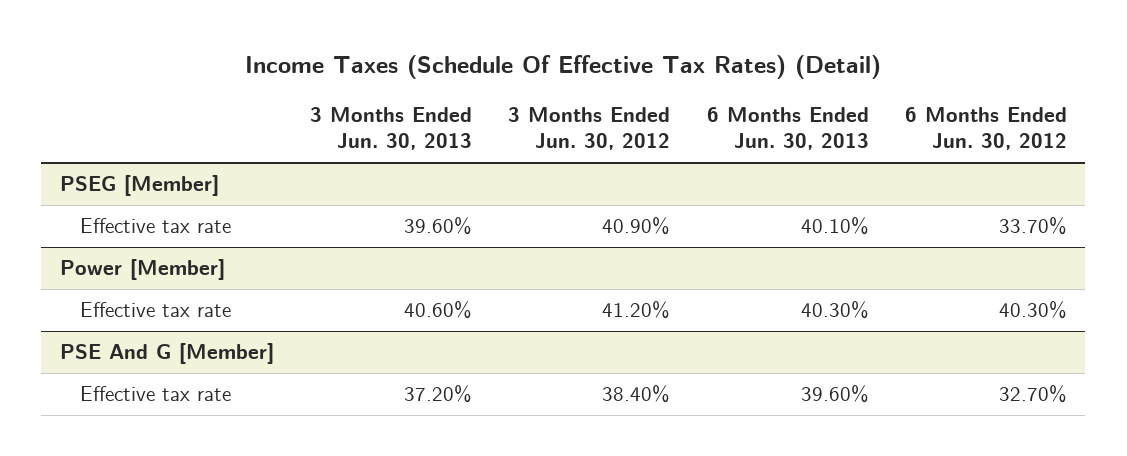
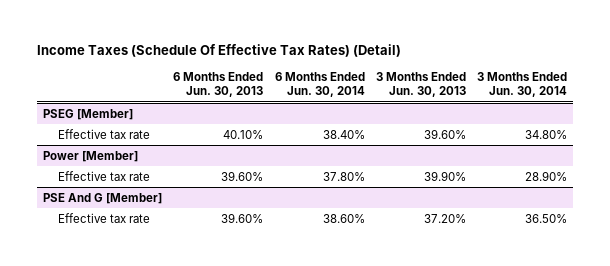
- | 3 Months Ended Jun. 30, 2013 | 3 Months Ended Jun. 30, 2012 | 6 Months Ended Jun. 30, 2013 | 6 Months Ended Jun. 30, 2012
+ | 6 Months Ended Jun. 30, 2013 | 6 Months Ended Jun. 30, 2014 | 3 Months Ended Jun. 30, 2013 | 3 Months Ended Jun. 30, 2014
@ Power [Member]
- Effective tax rate | 40.60% | 41.20% | 40.30% | 40.30%
+ Effective tax rate | 39.60% | 37.80% | 39.90% | 28.90%

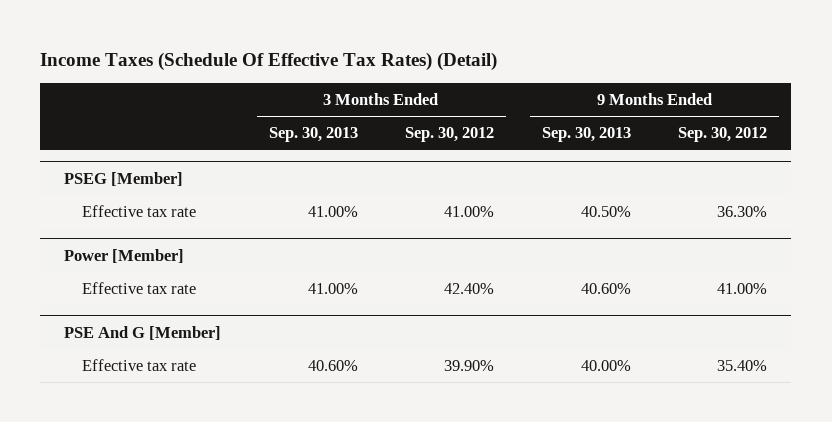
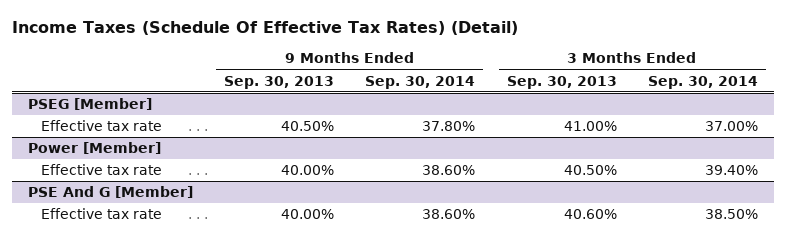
- | 3 Months Ended Sep. 30, 2013 | 3 Months Ended Sep. 30, 2012 | 9 Months Ended Sep. 30, 2013 | 9 Months Ended Sep. 30, 2012
+ | 9 Months Ended Sep. 30, 2013 | 9 Months Ended Sep. 30, 2014 | 3 Months Ended Sep. 30, 2013 | 3 Months Ended Sep. 30, 2014
@ Power [Member]
- Effective tax rate | 41.00% | 42.40% | 40.60% | 41.00%
+ Effective tax rate | 40.00% | 38.60% | 40.50% | 39.40%

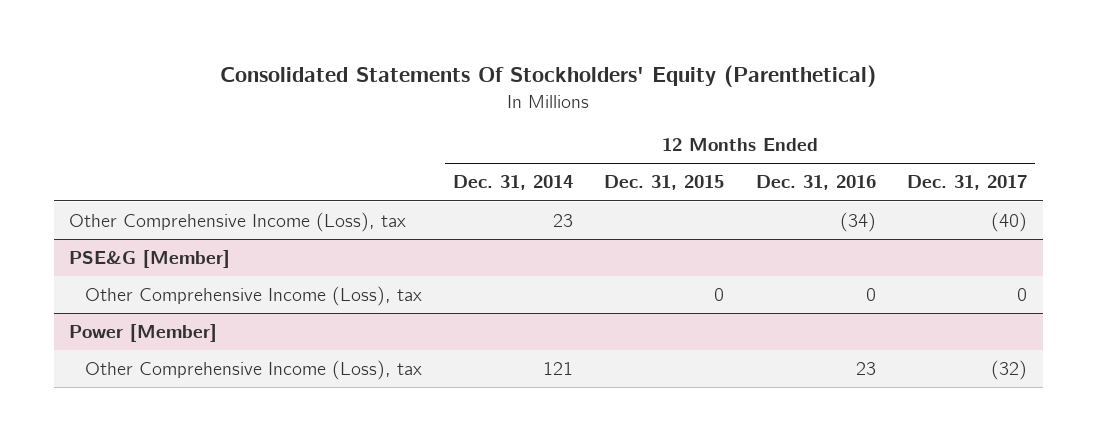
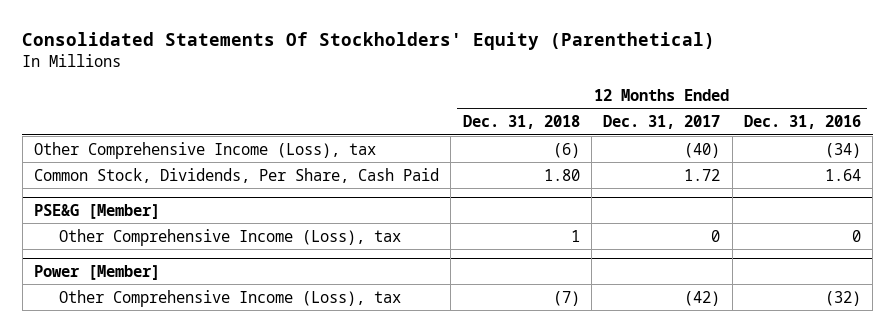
- | 12 Months Ended Dec. 31, 2014 | 12 Months Ended Dec. 31, 2015 | 12 Months Ended Dec. 31, 2016 | 12 Months Ended Dec. 31, 2017
+ | 12 Months Ended Dec. 31, 2018 | 12 Months Ended Dec. 31, 2017 | 12 Months Ended Dec. 31, 2016
+ Common Stock, Dividends, Per Share, Cash Paid | 1.80 | 1.72 | 1.64
@ Power [Member]
- Other Comprehensive Income (Loss), tax | 121 | | 23 | (32)
+ Other Comprehensive Income (Loss), tax | (7) | (42) | (32)

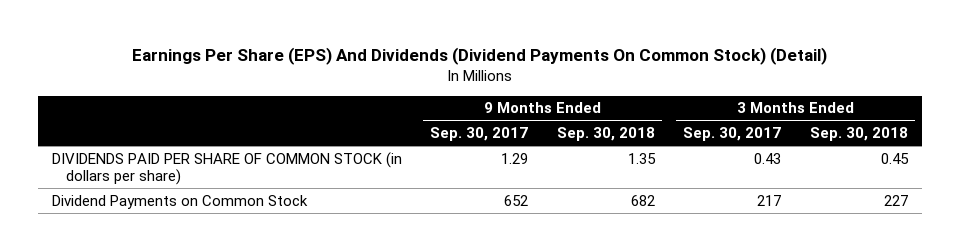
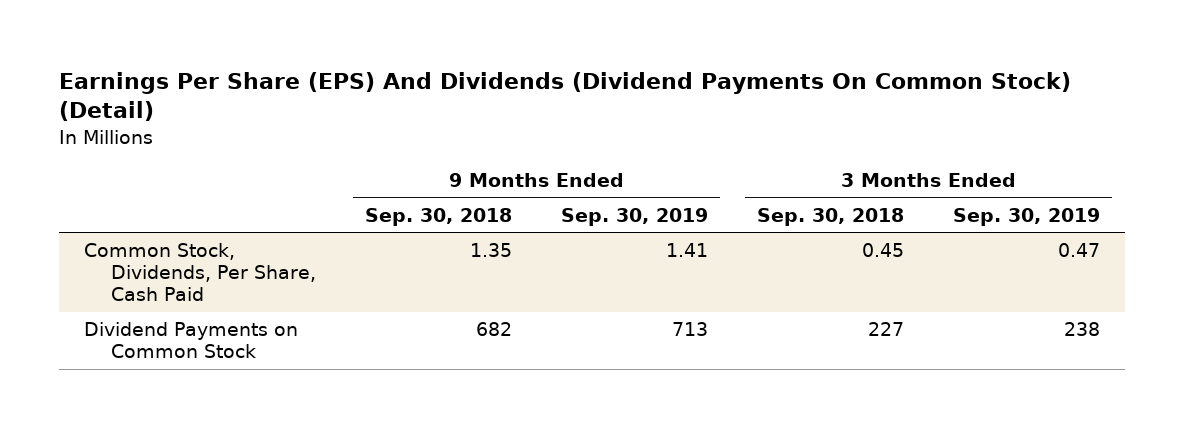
- | 9 Months Ended Sep. 30, 2017 | 9 Months Ended Sep. 30, 2018 | 3 Months Ended Sep. 30, 2017 | 3 Months Ended Sep. 30, 2018
+ | 9 Months Ended Sep. 30, 2018 | 9 Months Ended Sep. 30, 2019 | 3 Months Ended Sep. 30, 2018 | 3 Months Ended Sep. 30, 2019
- DIVIDENDS PAID PER SHARE OF COMMON STOCK (in dollars per share) | 1.29 | 1.35 | 0.43 | 0.45
+ Common Stock, Dividends, Per Share, Cash Paid | 1.35 | 1.41 | 0.45 | 0.47

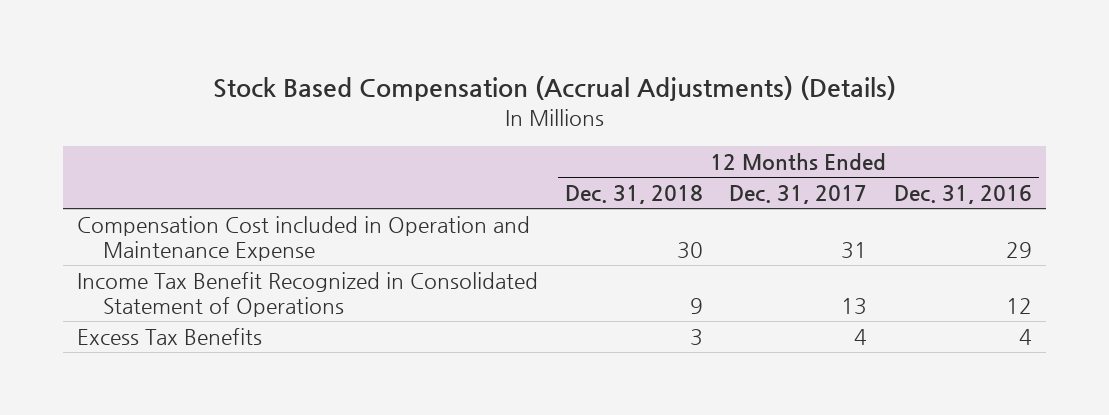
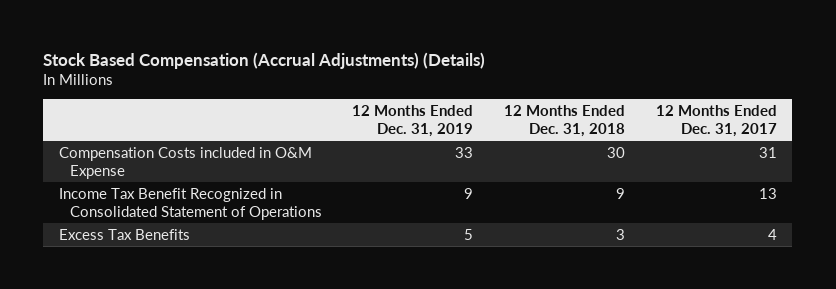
- | 12 Months Ended Dec. 31, 2018 | 12 Months Ended Dec. 31, 2017 | 12 Months Ended Dec. 31, 2016
+ | 12 Months Ended Dec. 31, 2019 | 12 Months Ended Dec. 31, 2018 | 12 Months Ended Dec. 31, 2017
- Compensation Cost included in Operation and Maintenance Expense | 30 | 31 | 29
+ Compensation Costs included in O&M Expense | 33 | 30 | 31

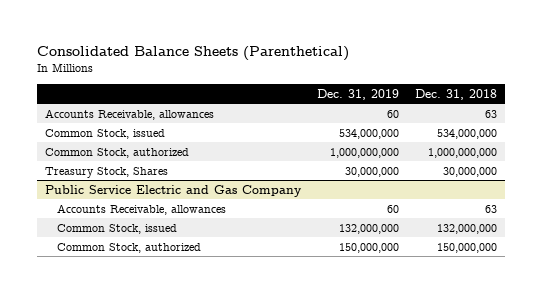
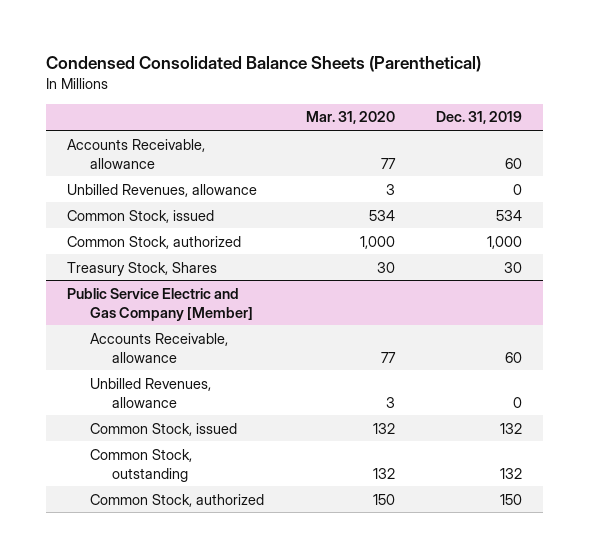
- Consolidated Balance Sheets (Parenthetical)
+ Condensed Consolidated Balance Sheets (Parenthetical)
- | Dec. 31, 2019 | Dec. 31, 2018
+ | Mar. 31, 2020 | Dec. 31, 2019
- Accounts Receivable, allowances | 60 | 63
- Common Stock, issued | 534,000,000 | 534,000,000
- Common Stock, authorized | 1,000,000,000 | 1,000,000,000
- Treasury Stock, Shares | 30,000,000 | 30,000,000
- Public Service Electric and Gas Company
- Accounts Receivable, allowances | 60 | 63
- Common Stock, issued | 132,000,000 | 132,000,000
- Common Stock, authorized | 150,000,000 | 150,000,000
+ Accounts Receivable, allowance | 77 | 60
+ Unbilled Revenues, allowance | 3 | 0
+ Common Stock, issued | 534 | 534
+ Common Stock, authorized | 1,000 | 1,000
+ Treasury Stock, Shares | 30 | 30
+ Public Service Electric and Gas Company [Member]
+ Accounts Receivable, allowance | 77 | 60
+ Unbilled Revenues, allowance | 3 | 0
+ Common Stock, issued | 132 | 132
+ Common Stock, outstanding | 132 | 132
+ Common Stock, authorized | 150 | 150

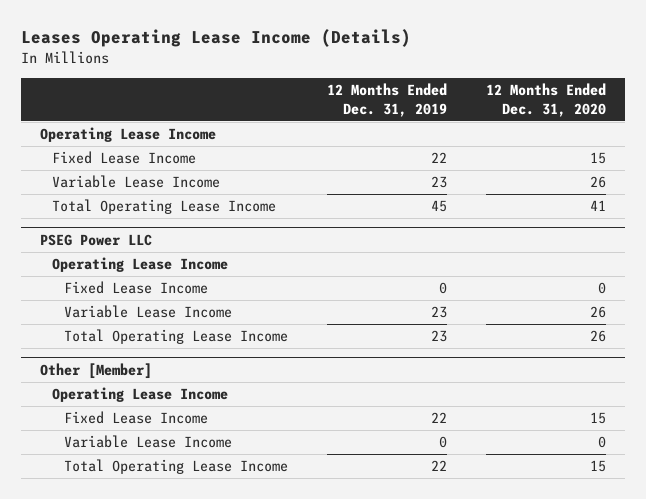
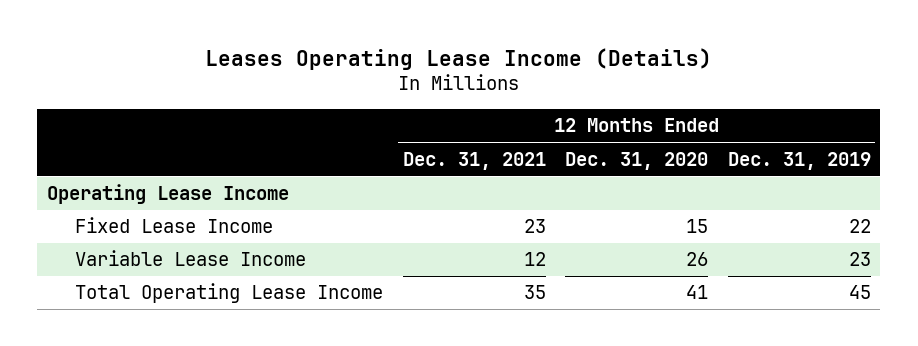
- | 12 Months Ended Dec. 31, 2019 | 12 Months Ended Dec. 31, 2020
+ | 12 Months Ended Dec. 31, 2021 | 12 Months Ended Dec. 31, 2020 | 12 Months Ended Dec. 31, 2019
- PSEG Power LLC
- Operating Lease Income
- Fixed Lease Income | 0 | 0
- Variable Lease Income | 23 | 26
- Total Operating Lease Income | 23 | 26
- Other [Member]
- Operating Lease Income
- Fixed Lease Income | 22 | 15
- Variable Lease Income | 0 | 0
- Total Operating Lease Income | 22 | 15

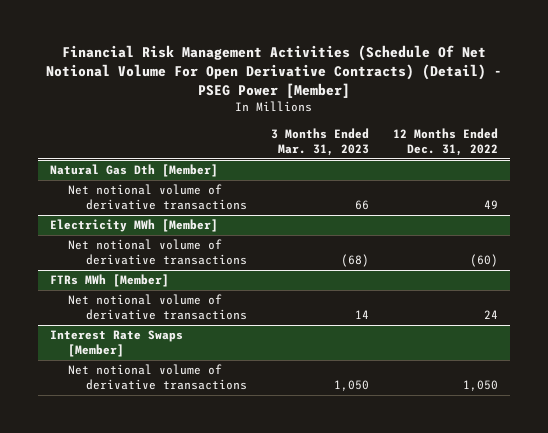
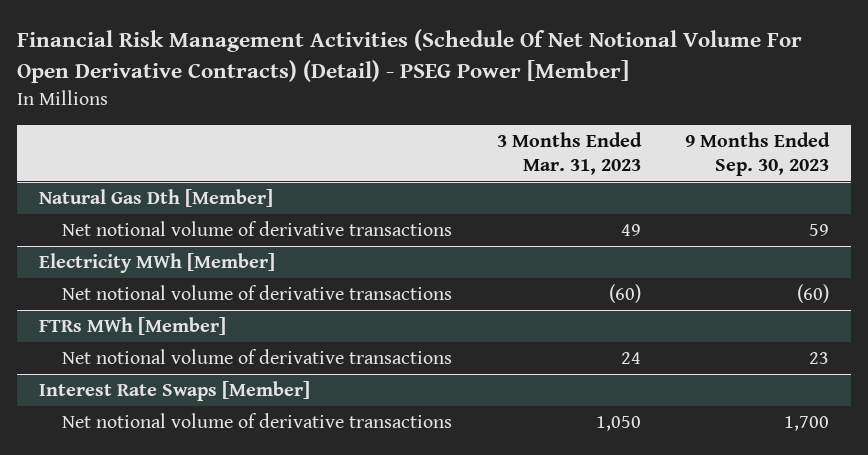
- | 3 Months Ended Mar. 31, 2023 | 12 Months Ended Dec. 31, 2022
+ | 3 Months Ended Mar. 31, 2023 | 9 Months Ended Sep. 30, 2023
@ Natural Gas Dth [Member]
- Net notional volume of derivative transactions | 66 | 49
+ Net notional volume of derivative transactions | 49 | 59
@ Electricity MWh [Member]
- Net notional volume of derivative transactions | (68) | (60)
+ Net notional volume of derivative transactions | (60) | (60)
@ FTRs MWh [Member]
- Net notional volume of derivative transactions | 14 | 24
+ Net notional volume of derivative transactions | 24 | 23

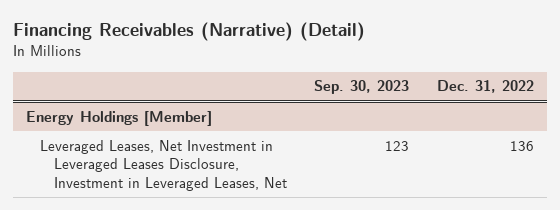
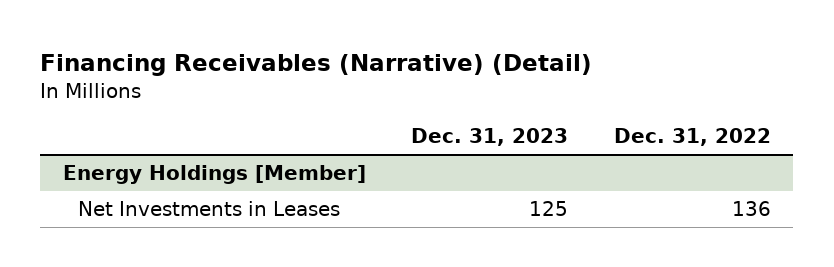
- | Sep. 30, 2023 | Dec. 31, 2022
+ | Dec. 31, 2023 | Dec. 31, 2022
@ Energy Holdings [Member]
- Leveraged Leases, Net Investment in Leveraged Leases Disclosure, Investment in Leveraged Leases, Net | 123 | 136
+ Net Investments in Leases | 125 | 136

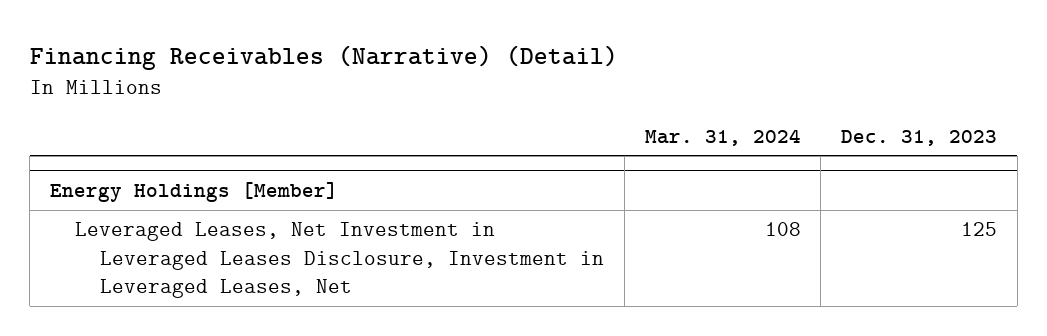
- | Dec. 31, 2023 | Dec. 31, 2022
+ | Mar. 31, 2024 | Dec. 31, 2023
@ Energy Holdings [Member]
- Net Investments in Leases | 125 | 136
+ Leveraged Leases, Net Investment in Leveraged Leases Disclosure, Investment in Leveraged Leases, Net | 108 | 125

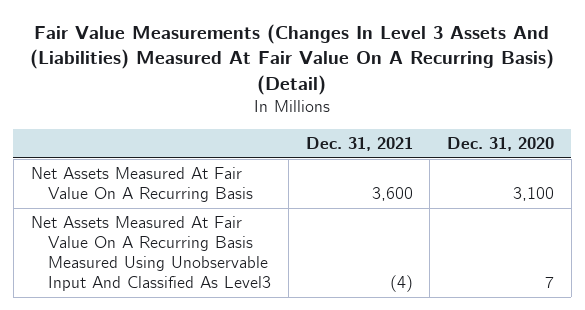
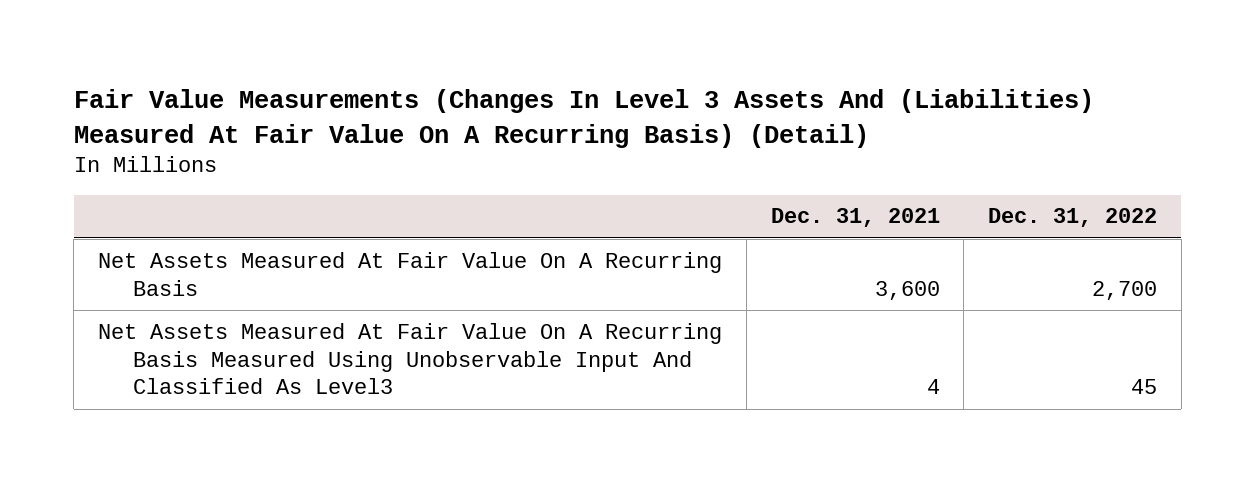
- | Dec. 31, 2021 | Dec. 31, 2020
+ | Dec. 31, 2021 | Dec. 31, 2022
- Net Assets Measured At Fair Value On A Recurring Basis Measured Using Unobservable Input And Classified As Level3 | (4) | 7
+ Net Assets Measured At Fair Value On A Recurring Basis Measured Using Unobservable Input And Classified As Level3 | 4 | 45

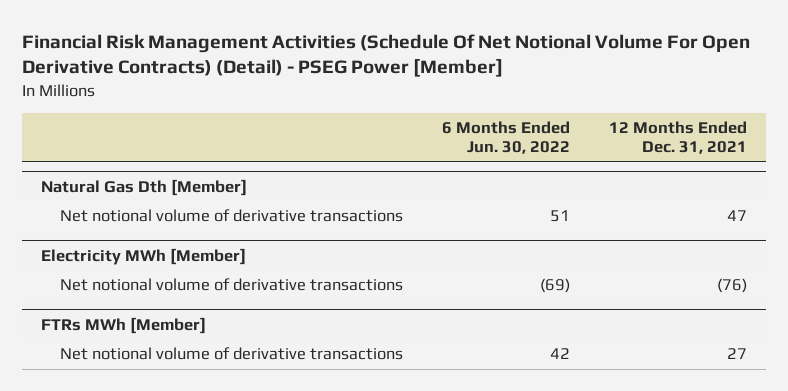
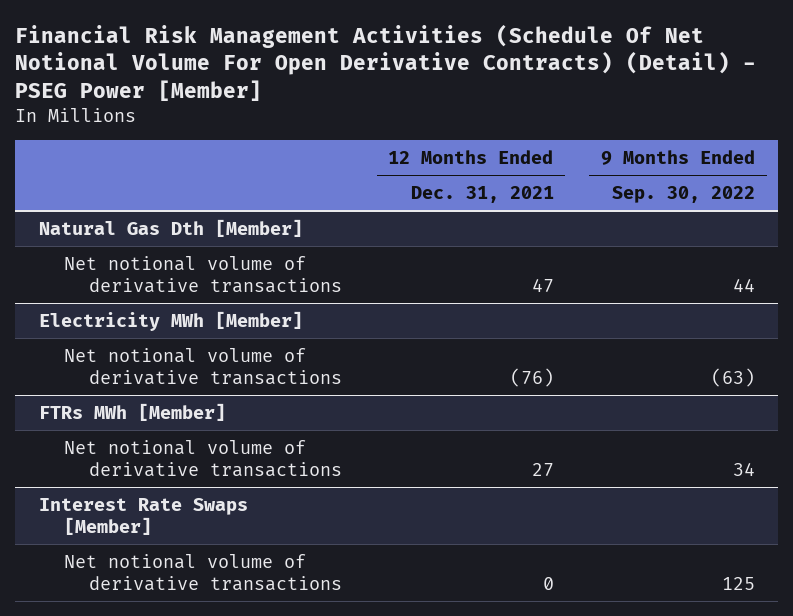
- | 6 Months Ended Jun. 30, 2022 | 12 Months Ended Dec. 31, 2021
+ | 12 Months Ended Dec. 31, 2021 | 9 Months Ended Sep. 30, 2022
+ Interest Rate Swaps [Member]
+ Net notional volume of derivative transactions | 0 | 125

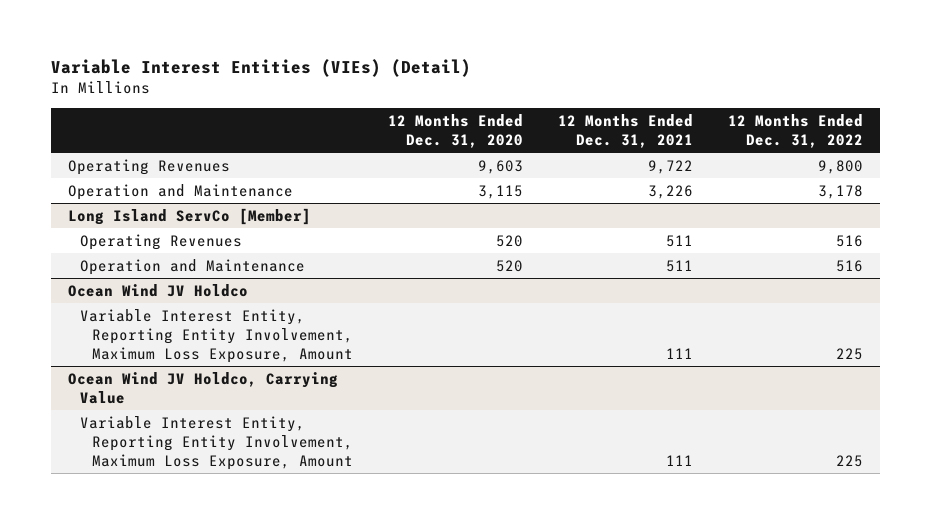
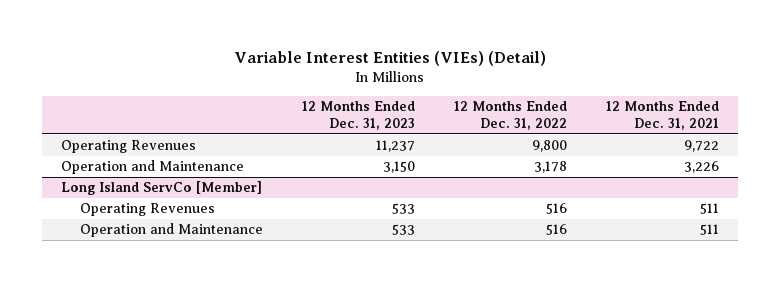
- | 12 Months Ended Dec. 31, 2020 | 12 Months Ended Dec. 31, 2021 | 12 Months Ended Dec. 31, 2022
+ | 12 Months Ended Dec. 31, 2023 | 12 Months Ended Dec. 31, 2022 | 12 Months Ended Dec. 31, 2021
- Ocean Wind JV Holdco
- Variable Interest Entity, Reporting Entity Involvement, Maximum Loss Exposure, Amount | | 111 | 225
- Ocean Wind JV Holdco, Carrying Value
- Variable Interest Entity, Reporting Entity Involvement, Maximum Loss Exposure, Amount | | 111 | 225

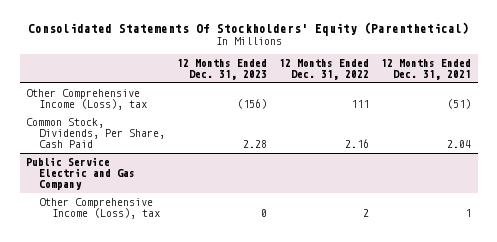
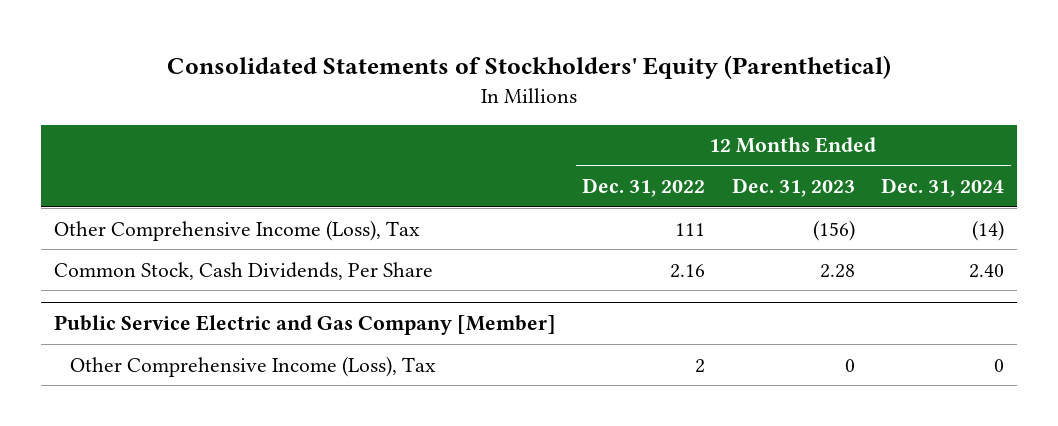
- Consolidated Statements Of Stockholders' Equity (Parenthetical)
+ Consolidated Statements of Stockholders' Equity (Parenthetical)
- | 12 Months Ended Dec. 31, 2023 | 12 Months Ended Dec. 31, 2022 | 12 Months Ended Dec. 31, 2021
+ | 12 Months Ended Dec. 31, 2022 | 12 Months Ended Dec. 31, 2023 | 12 Months Ended Dec. 31, 2024
- Other Comprehensive Income (Loss), tax | (156) | 111 | (51)
- Common Stock, Dividends, Per Share, Cash Paid | 2.28 | 2.16 | 2.04
- Public Service Electric and Gas Company
- Other Comprehensive Income (Loss), tax | 0 | 2 | 1
+ Other Comprehensive Income (Loss), Tax | 111 | (156) | (14)
+ Common Stock, Cash Dividends, Per Share | 2.16 | 2.28 | 2.40
+ Public Service Electric and Gas Company [Member]
+ Other Comprehensive Income (Loss), Tax | 2 | 0 | 0

